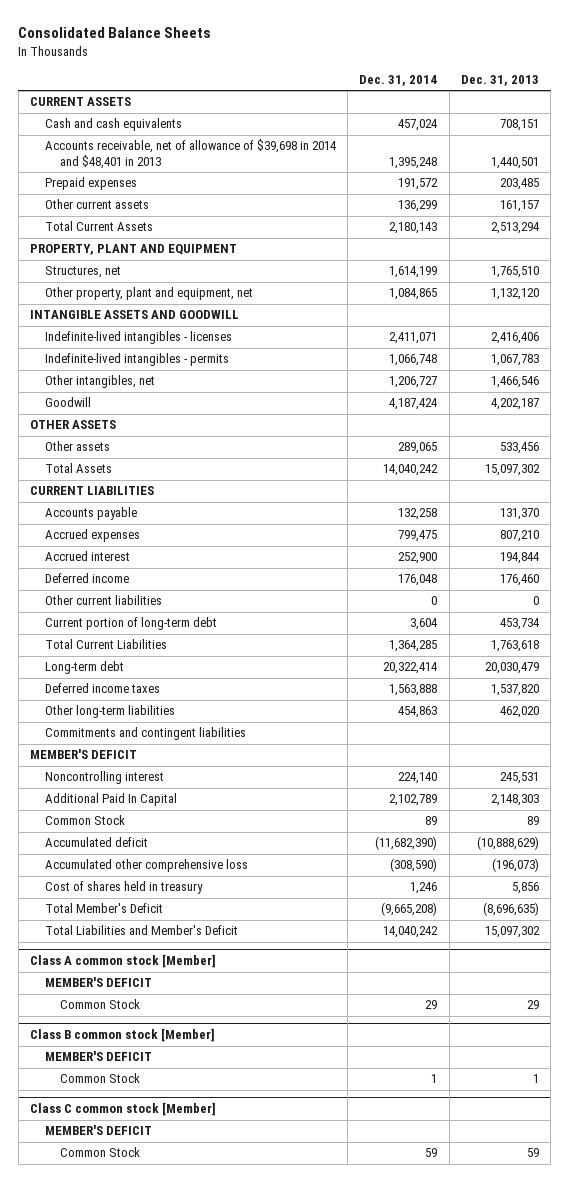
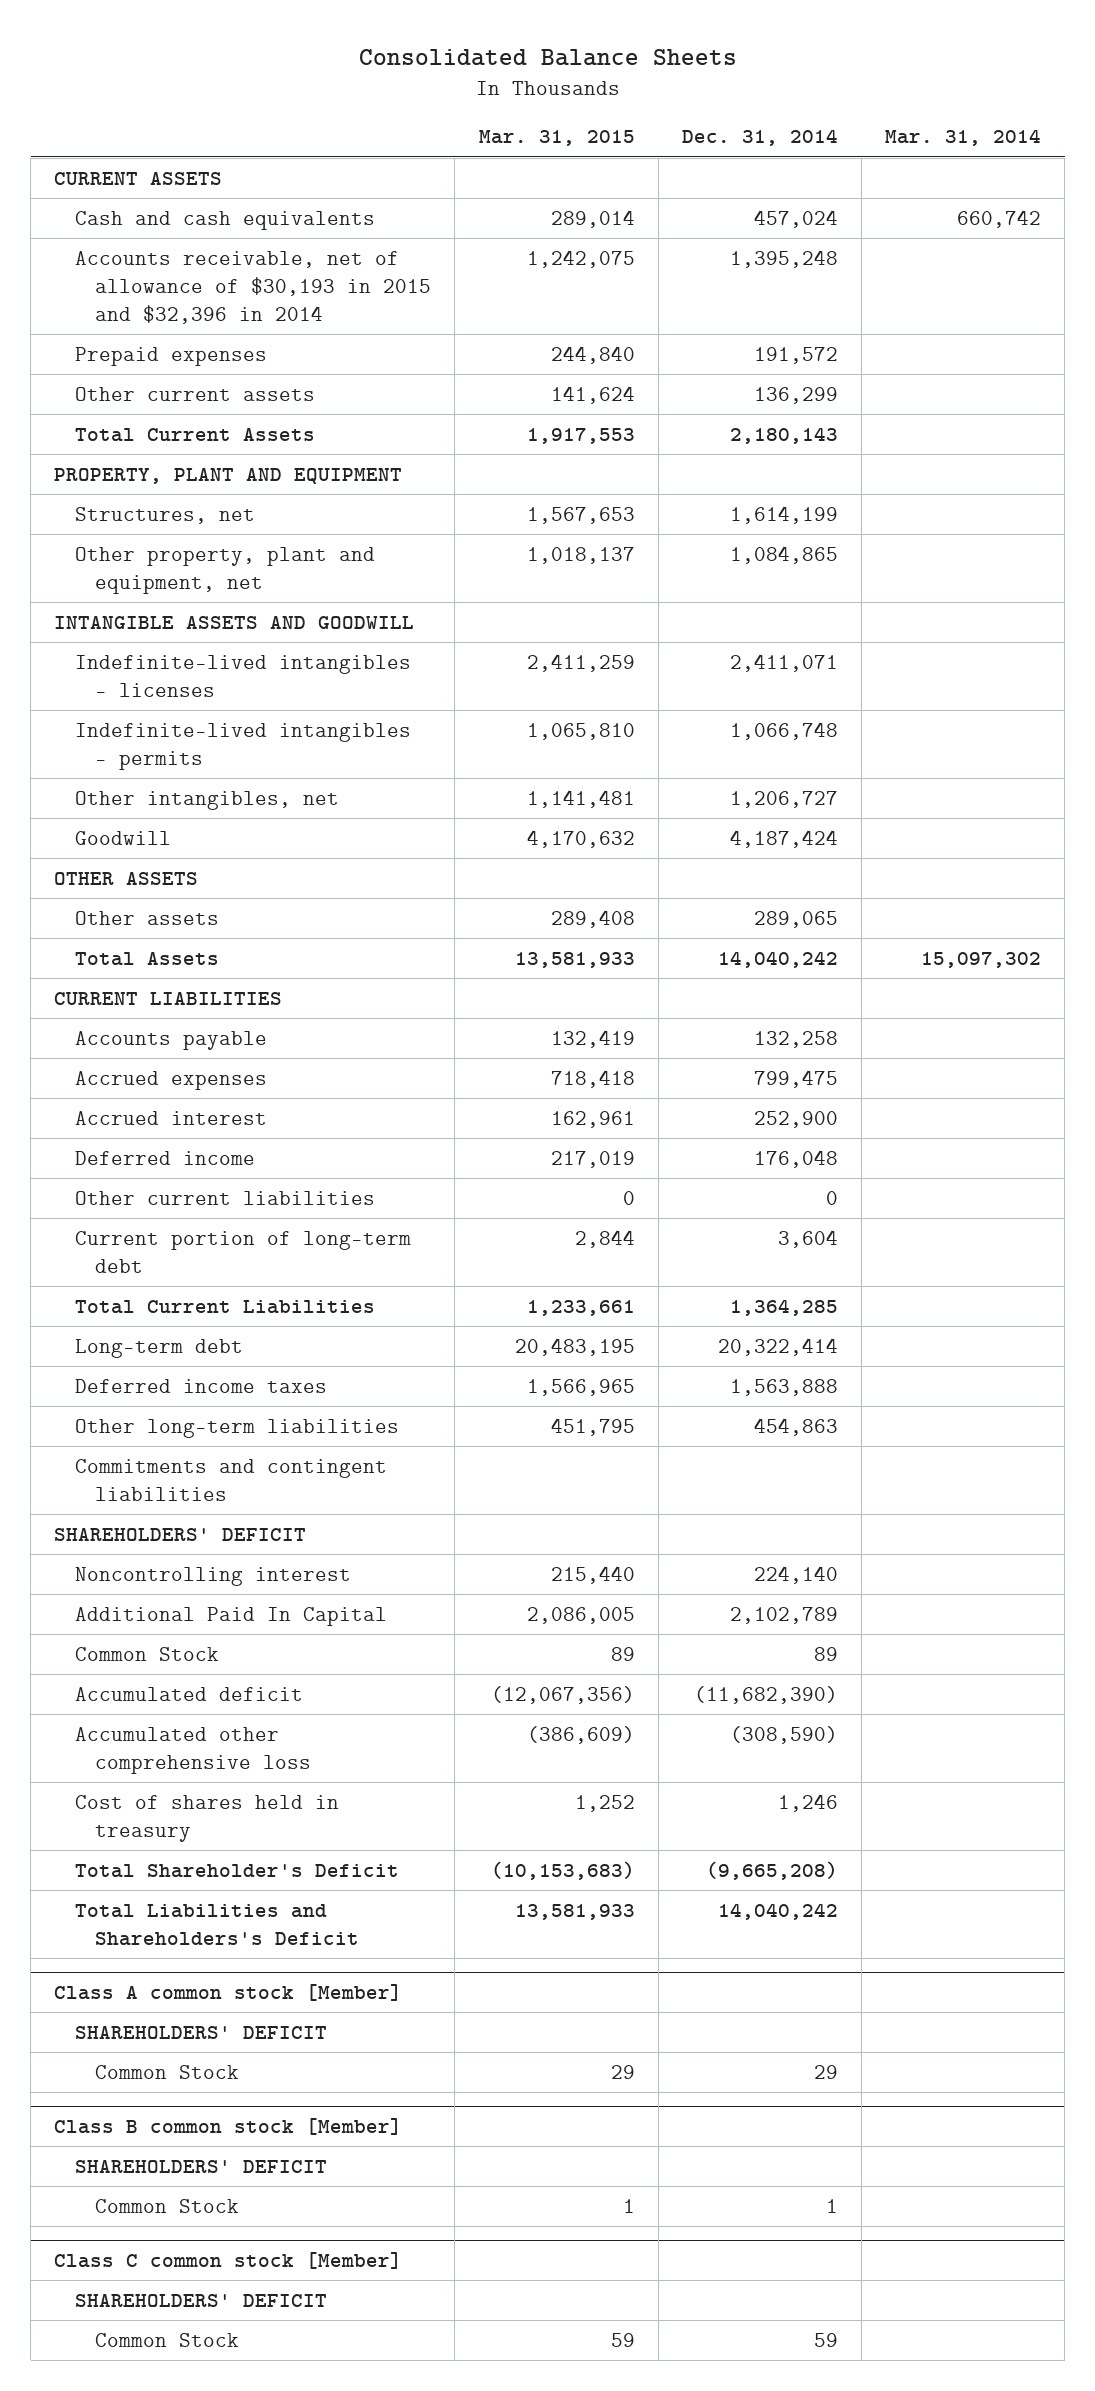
- | Dec. 31, 2014 | Dec. 31, 2013
+ | Mar. 31, 2015 | Dec. 31, 2014 | Mar. 31, 2014
- Accounts receivable, net of allowance of $39,698 in 2014 and $48,401 in 2013 | 1,395,248 | 1,440,501
+ Accounts receivable, net of allowance of $30,193 in 2015 and $32,396 in 2014 | 1,242,075 | 1,395,248 |
- MEMBER'S DEFICIT
+ SHAREHOLDERS' DEFICIT
- Total Member's Deficit | (9,665,208) | (8,696,635)
- Total Liabilities and Member's Deficit | 14,040,242 | 15,097,302
+ Total Shareholder's Deficit | (10,153,683) | (9,665,208) |
+ Total Liabilities and Shareholders's Deficit | 13,581,933 | 14,040,242 |
@ Class A common stock [Member]
- MEMBER'S DEFICIT
+ SHAREHOLDERS' DEFICIT
@ Class B common stock [Member]
- MEMBER'S DEFICIT
+ SHAREHOLDERS' DEFICIT
@ Class C common stock [Member]
- MEMBER'S DEFICIT
+ SHAREHOLDERS' DEFICIT

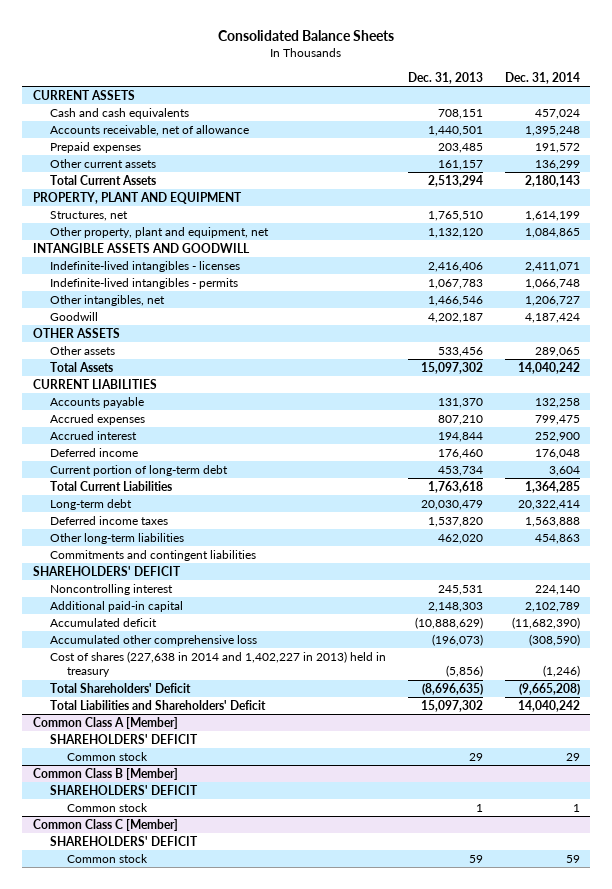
- | Mar. 31, 2015 | Dec. 31, 2014 | Mar. 31, 2014
+ | Dec. 31, 2013 | Dec. 31, 2014
- Accounts receivable, net of allowance of $30,193 in 2015 and $32,396 in 2014 | 1,242,075 | 1,395,248 |
+ Accounts receivable, net of allowance | 1,440,501 | 1,395,248
- Other current liabilities | 0 | 0 |
- Additional Paid In Capital | 2,086,005 | 2,102,789 |
- Common Stock | 89 | 89 |
+ Additional paid-in capital | 2,148,303 | 2,102,789
- Cost of shares held in treasury | 1,252 | 1,246 |
- Total Shareholder's Deficit | (10,153,683) | (9,665,208) |
- Total Liabilities and Shareholders's Deficit | 13,581,933 | 14,040,242 |
- Class A common stock [Member]
+ Cost of shares (227,638 in 2014 and 1,402,227 in 2013) held in treasury | (5,856) | (1,246)
+ Total Shareholders' Deficit | (8,696,635) | (9,665,208)
+ Total Liabilities and Shareholders' Deficit | 15,097,302 | 14,040,242
+ Common Class A [Member]
- Common Stock | 29 | 29 |
- Class B common stock [Member]
+ Common stock | 29 | 29
+ Common Class B [Member]
- Common Stock | 1 | 1 |
- Class C common stock [Member]
+ Common stock | 1 | 1
+ Common Class C [Member]
- Common Stock | 59 | 59 |
+ Common stock | 59 | 59

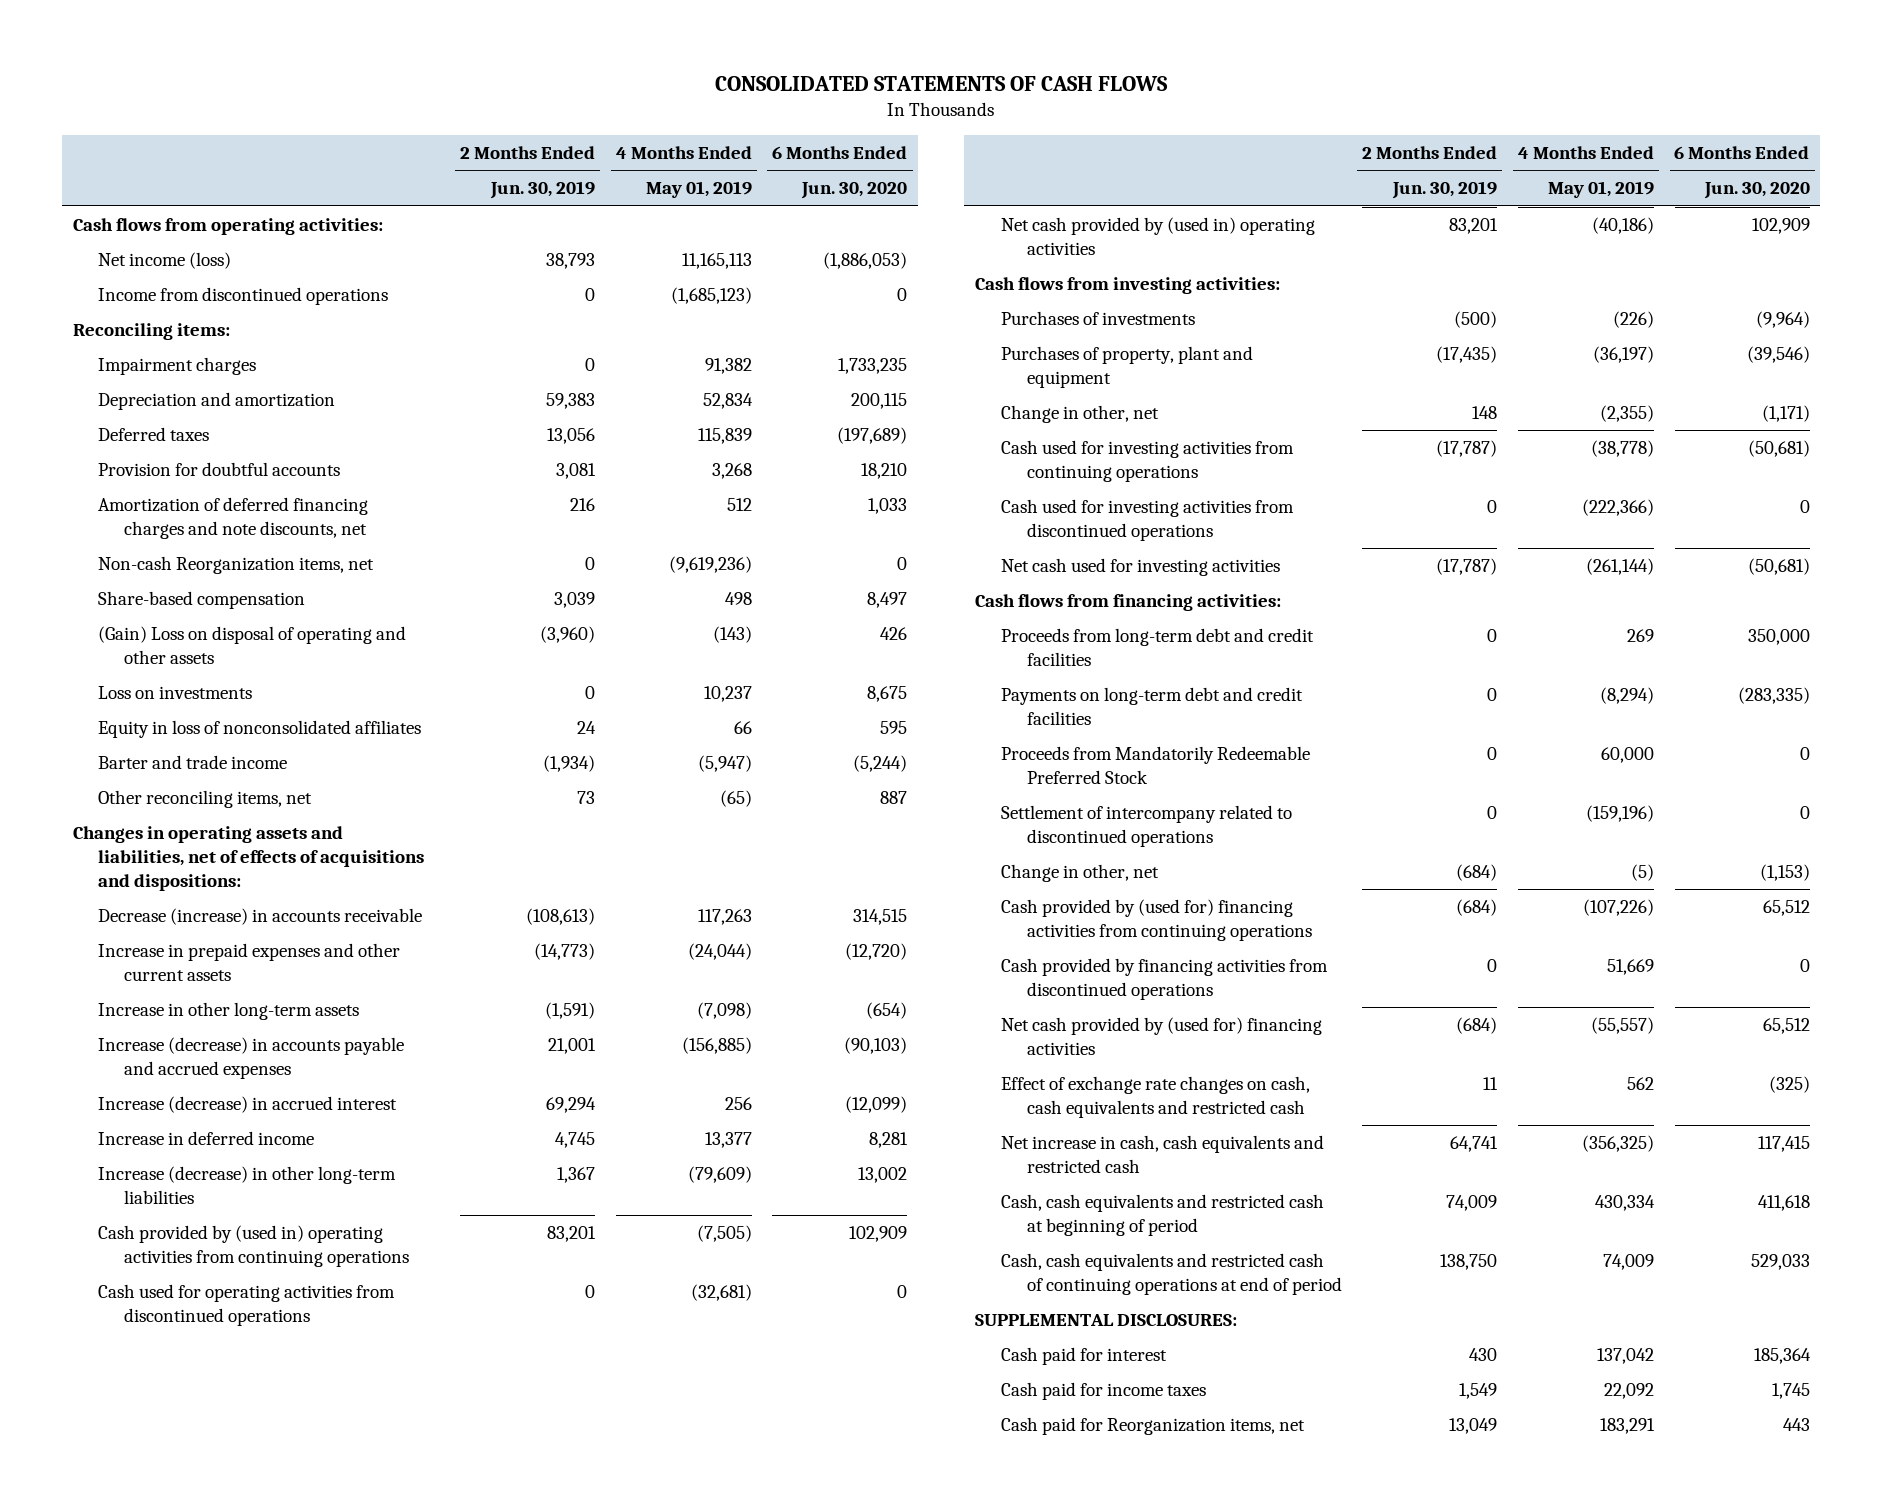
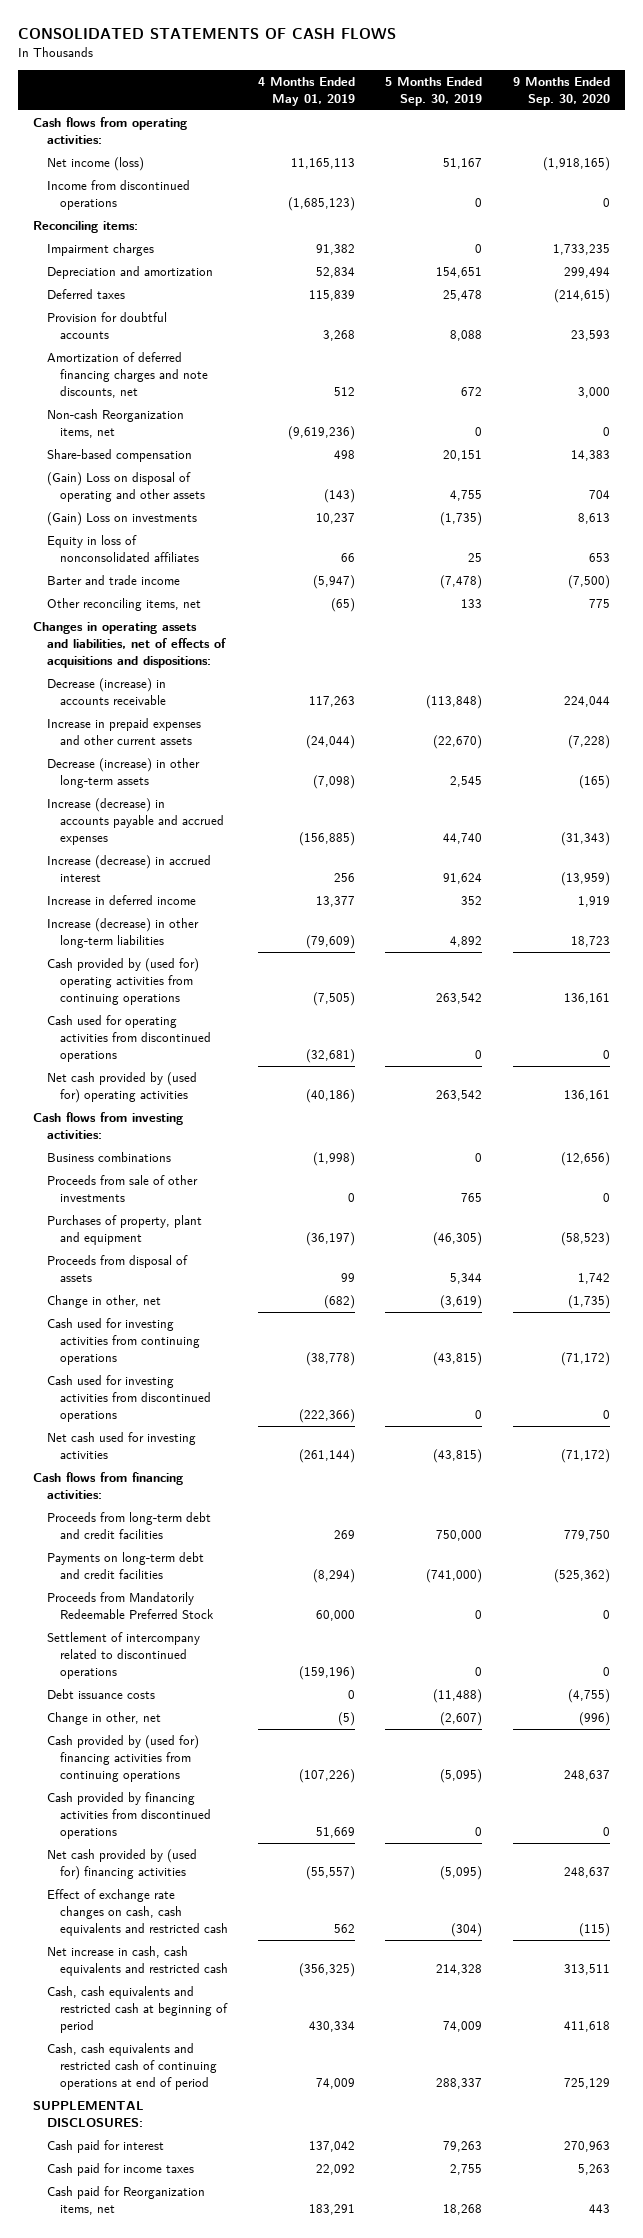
- | 2 Months Ended Jun. 30, 2019 | 4 Months Ended May 01, 2019 | 6 Months Ended Jun. 30, 2020
+ | 4 Months Ended May 01, 2019 | 5 Months Ended Sep. 30, 2019 | 9 Months Ended Sep. 30, 2020
- Loss on investments | 0 | 10,237 | 8,675
+ (Gain) Loss on investments | 10,237 | (1,735) | 8,613
- Increase in other long-term assets | (1,591) | (7,098) | (654)
+ Decrease (increase) in other long-term assets | (7,098) | 2,545 | (165)
- Cash provided by (used in) operating activities from continuing operations | 83,201 | (7,505) | 102,909
+ Cash provided by (used for) operating activities from continuing operations | (7,505) | 263,542 | 136,161
- Net cash provided by (used in) operating activities | 83,201 | (40,186) | 102,909
+ Net cash provided by (used for) operating activities | (40,186) | 263,542 | 136,161
- Purchases of investments | (500) | (226) | (9,964)
+ Business combinations | (1,998) | 0 | (12,656)
+ Proceeds from sale of other investments | 0 | 765 | 0
- Change in other, net | 148 | (2,355) | (1,171)
+ Proceeds from disposal of assets | 99 | 5,344 | 1,742
+ Change in other, net | (682) | (3,619) | (1,735)
+ Debt issuance costs | 0 | (11,488) | (4,755)

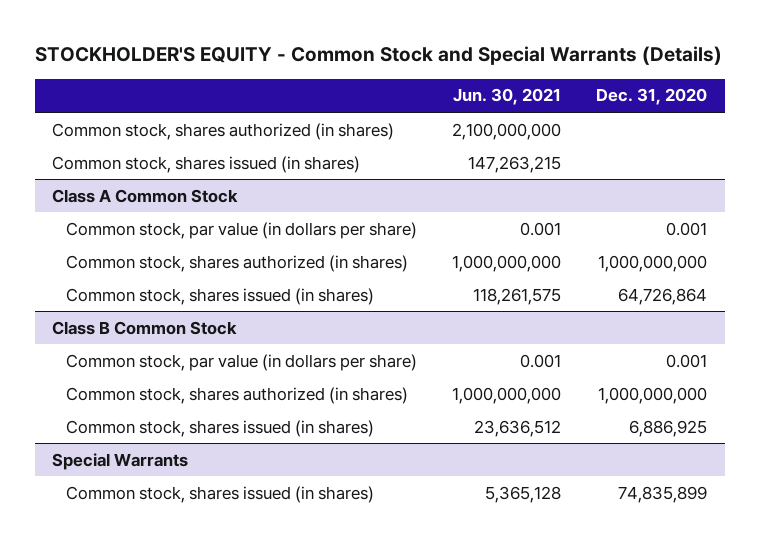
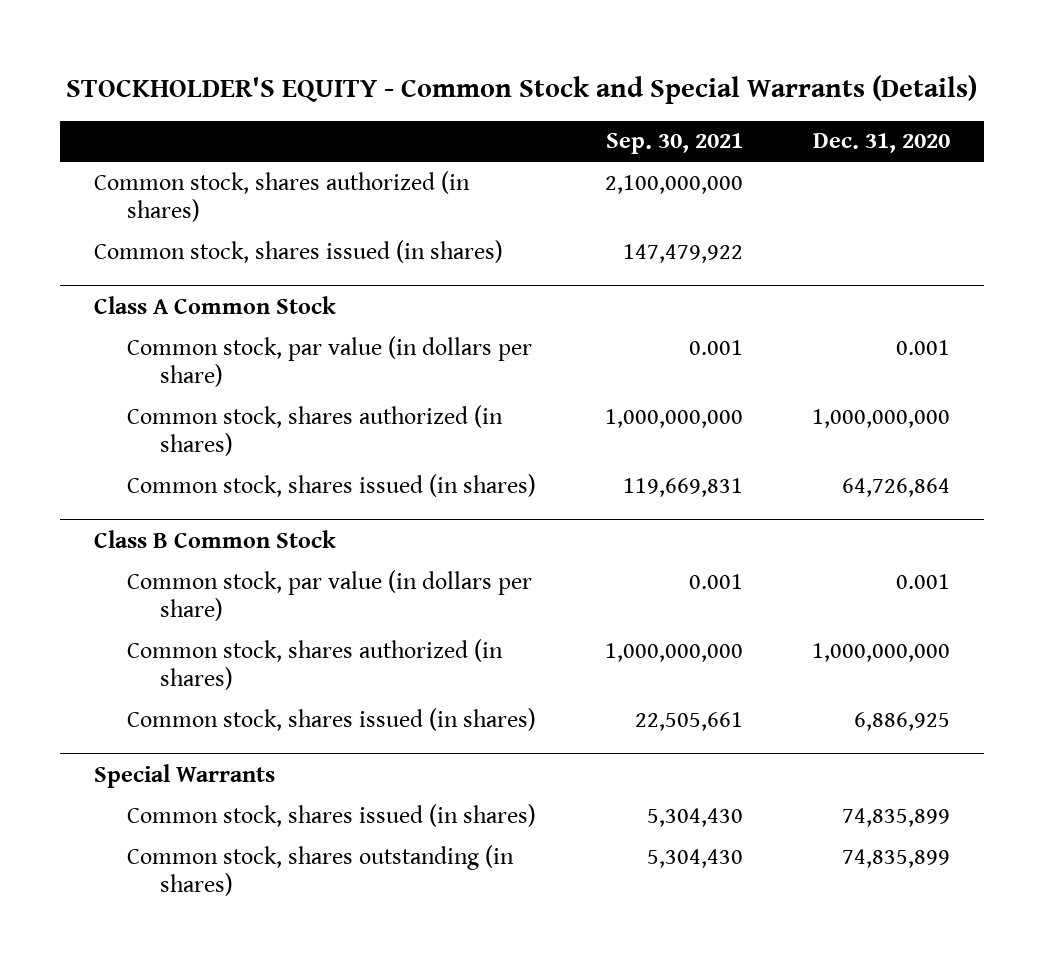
- | Jun. 30, 2021 | Dec. 31, 2020
+ | Sep. 30, 2021 | Dec. 31, 2020
@ Special Warrants
+ Common stock, shares outstanding (in shares) | 5,304,430 | 74,835,899

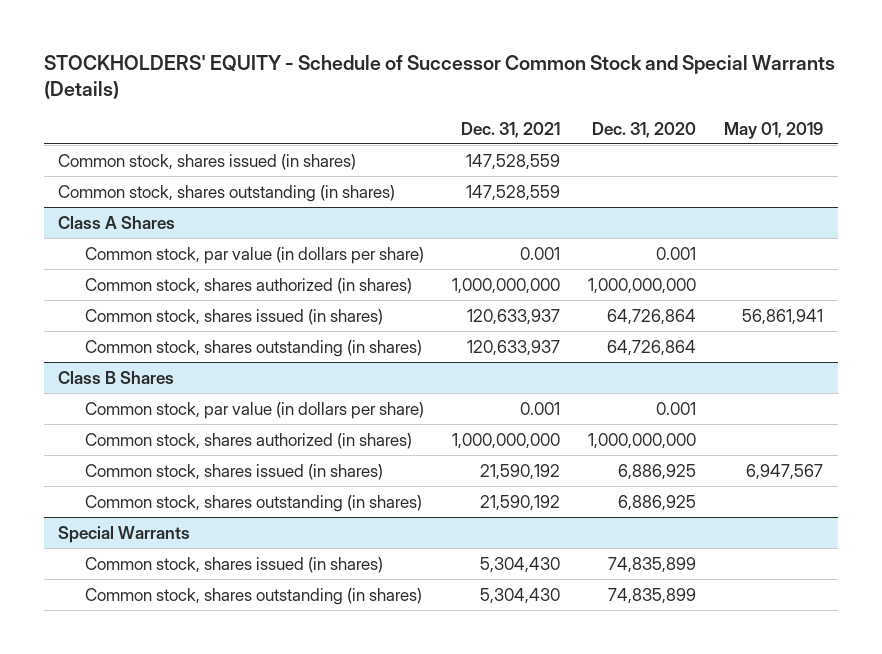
- STOCKHOLDER'S EQUITY - Common Stock and Special Warrants (Details)
+ STOCKHOLDERS' EQUITY - Schedule of Successor Common Stock and Special Warrants (Details)
- | Sep. 30, 2021 | Dec. 31, 2020
+ | Dec. 31, 2021 | Dec. 31, 2020 | May 01, 2019
- Common stock, shares authorized (in shares) | 2,100,000,000 |
- Class A Common Stock
+ Common stock, shares outstanding (in shares) | 147,528,559 | |
+ Class A Shares
- Class B Common Stock
+ Common stock, shares outstanding (in shares) | 120,633,937 | 64,726,864 |
+ Class B Shares
+ Common stock, shares outstanding (in shares) | 21,590,192 | 6,886,925 |

